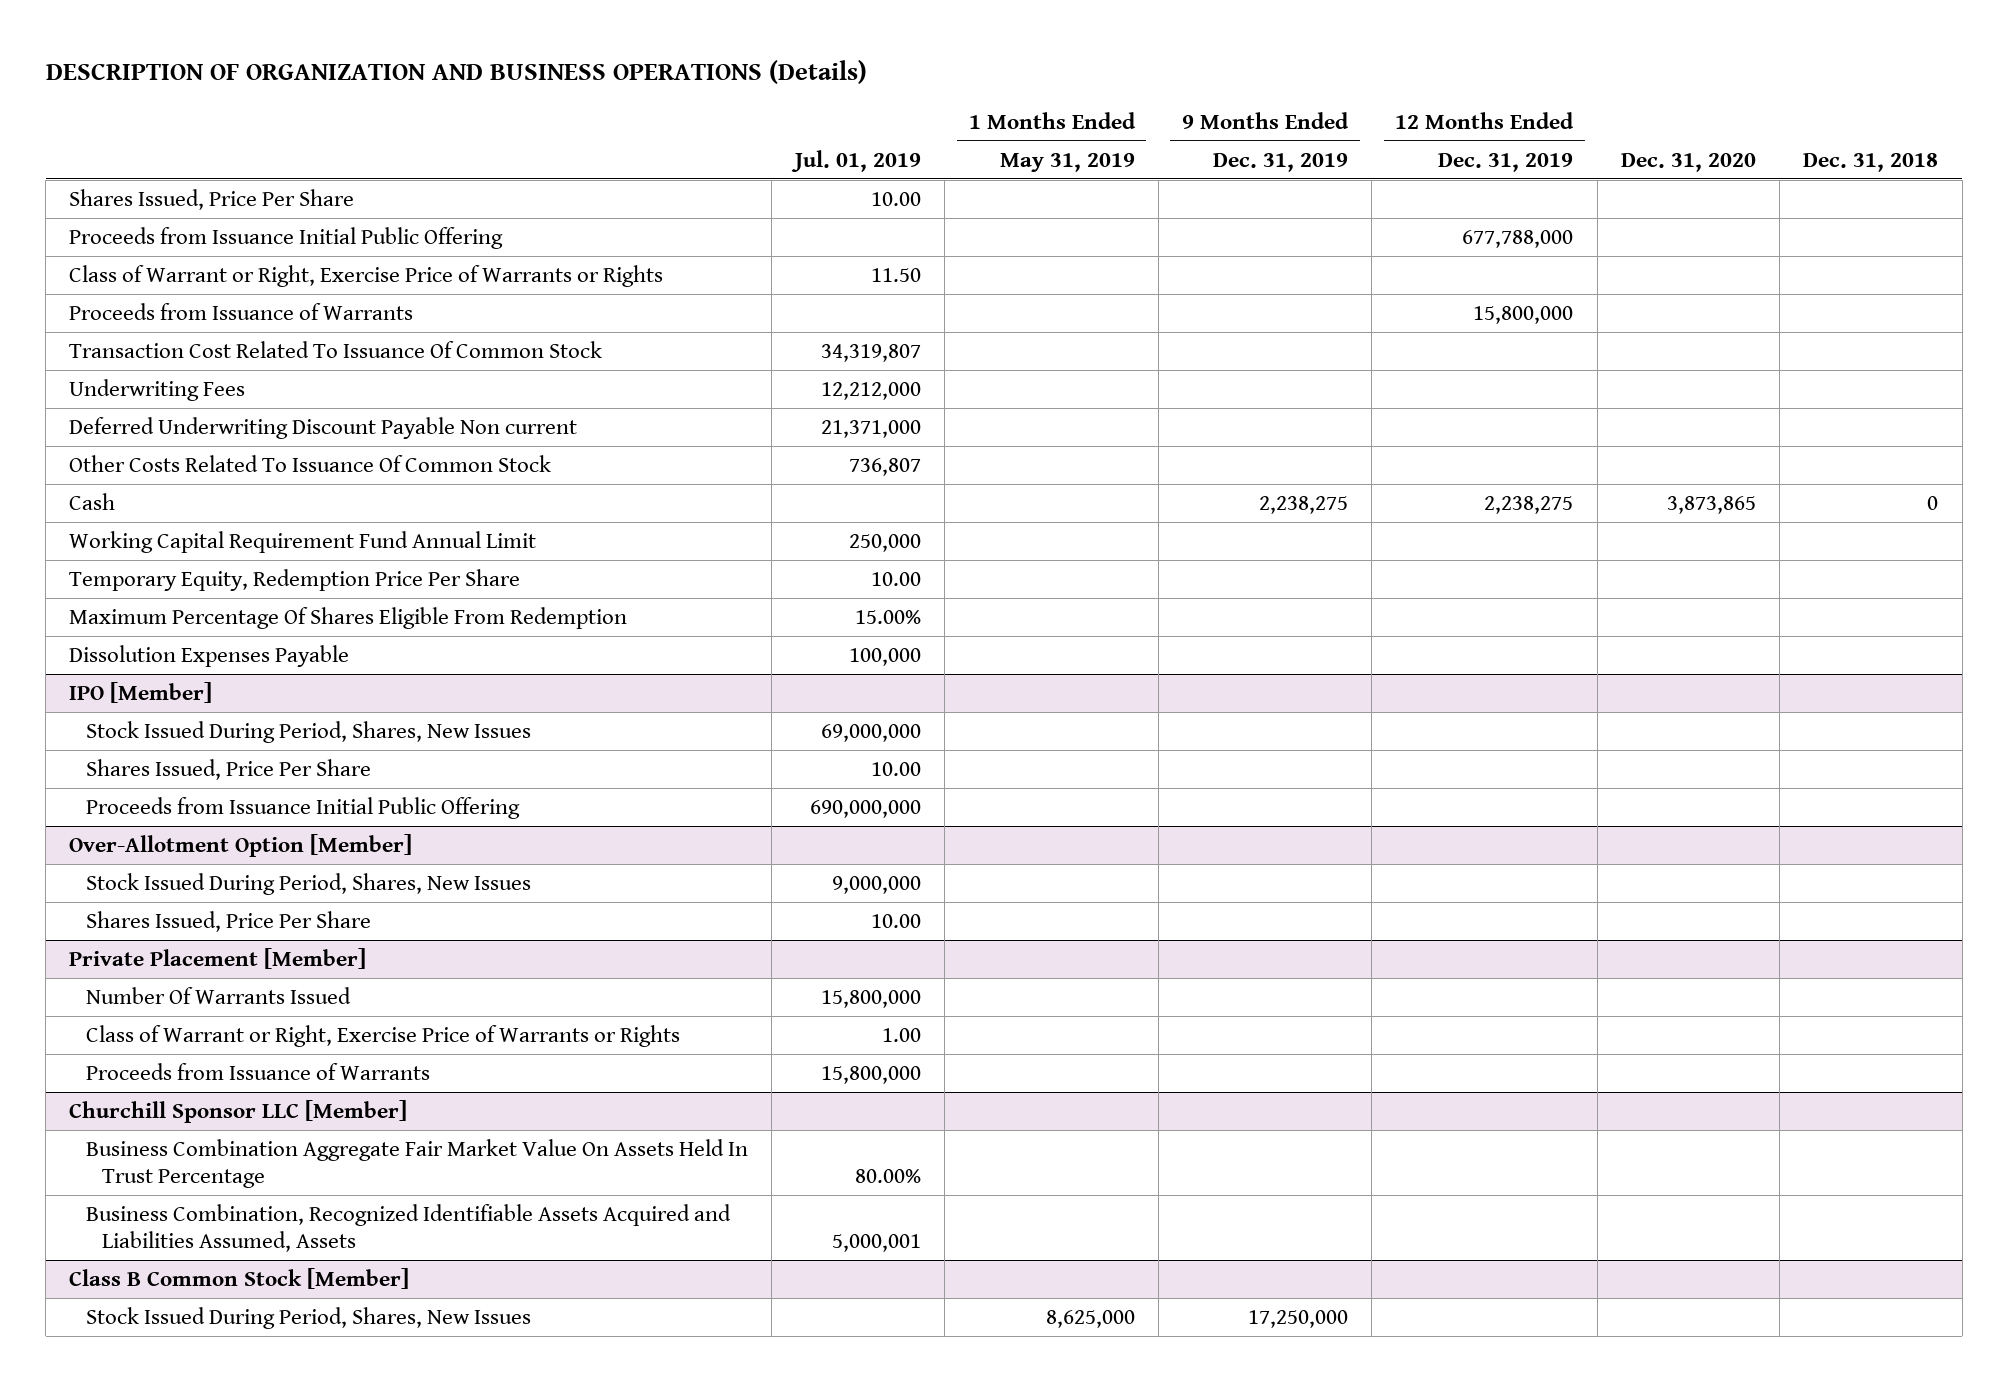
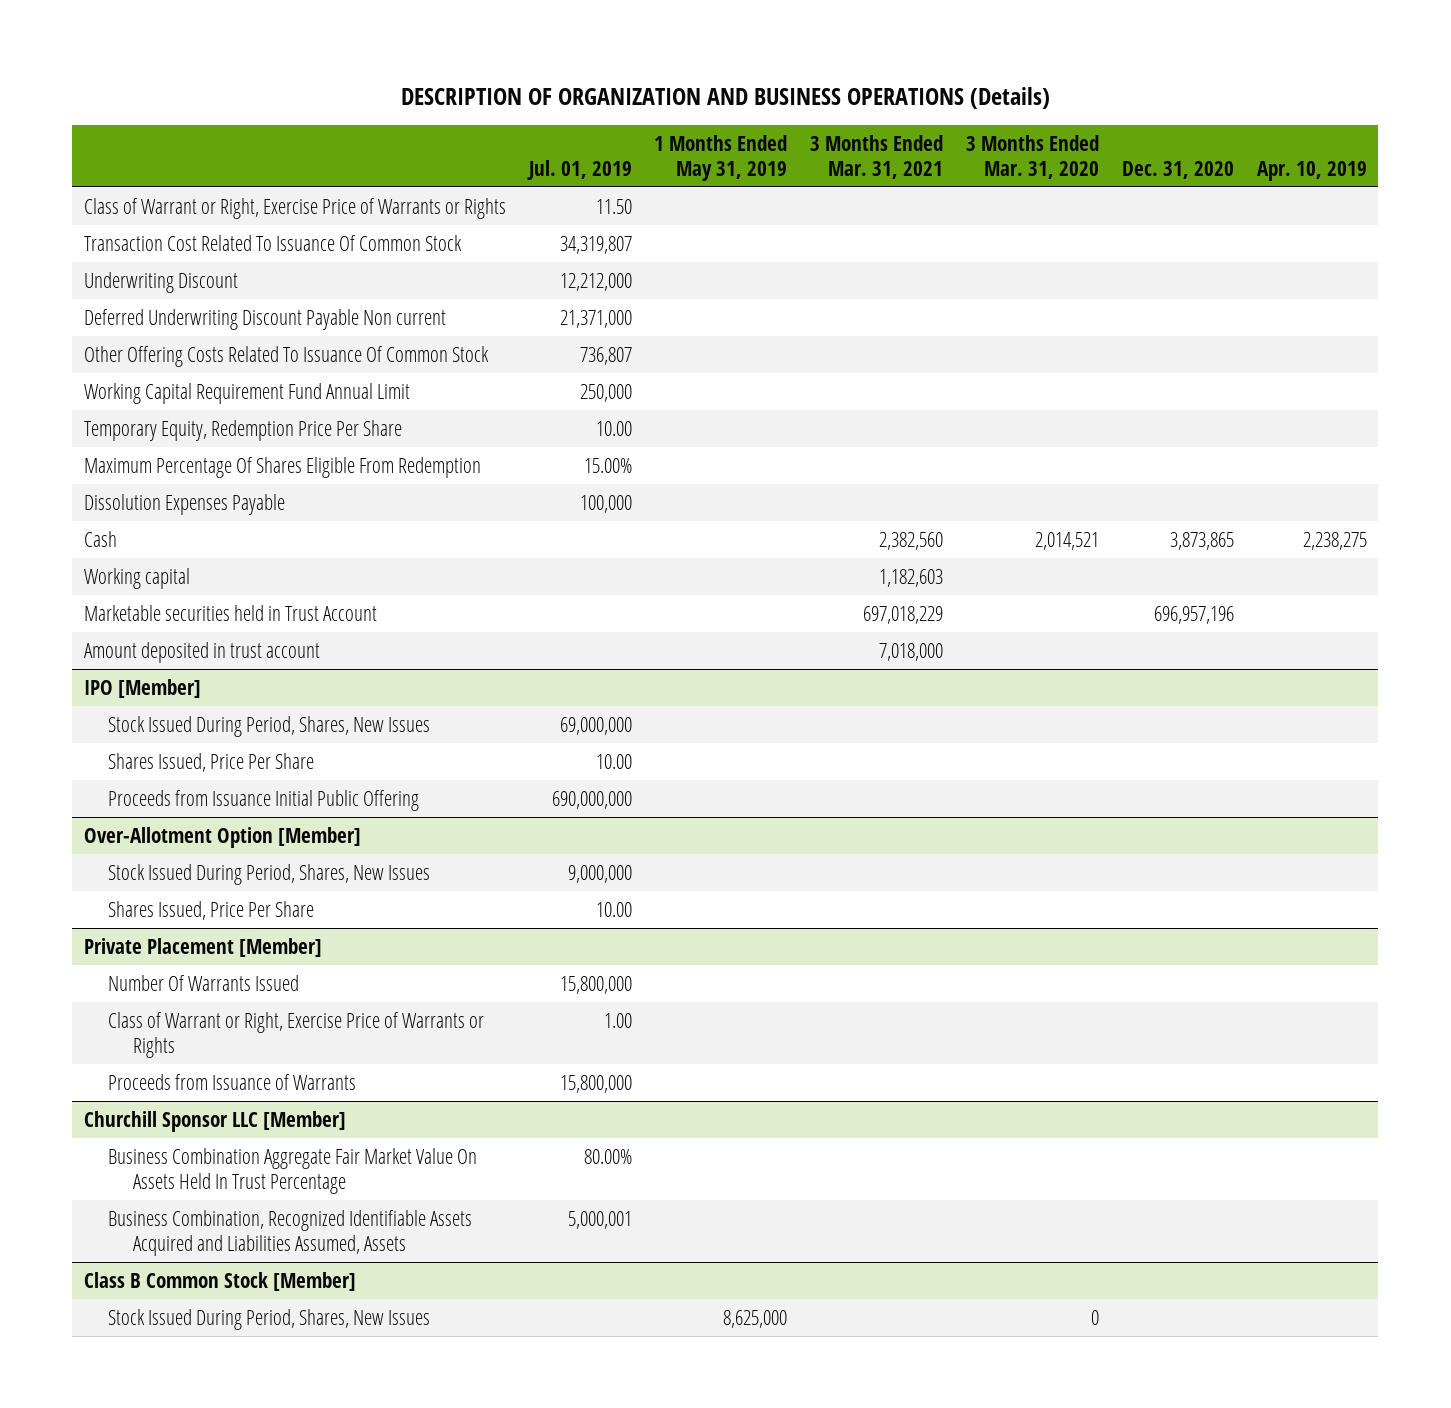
- | Jul. 01, 2019 | 1 Months Ended May 31, 2019 | 9 Months Ended Dec. 31, 2019 | 12 Months Ended Dec. 31, 2019 | Dec. 31, 2020 | Dec. 31, 2018
+ | Jul. 01, 2019 | 1 Months Ended May 31, 2019 | 3 Months Ended Mar. 31, 2021 | 3 Months Ended Mar. 31, 2020 | Dec. 31, 2020 | Apr. 10, 2019
- Shares Issued, Price Per Share | 10.00 | | | | |
- Proceeds from Issuance Initial Public Offering | | | | 677,788,000 | |
- Proceeds from Issuance of Warrants | | | | 15,800,000 | |
- Underwriting Fees | 12,212,000 | | | | |
+ Underwriting Discount | 12,212,000 | | | | |
- Other Costs Related To Issuance Of Common Stock | 736,807 | | | | |
+ Other Offering Costs Related To Issuance Of Common Stock | 736,807 | | | | |
moved down: Cash | | | 2,382,560 | 2,014,521 | 3,873,865 | 2,238,275
+ Working capital | | | 1,182,603 | | |
+ Marketable securities held in Trust Account | | | 697,018,229 | | 696,957,196 |
+ Amount deposited in trust account | | | 7,018,000 | | |

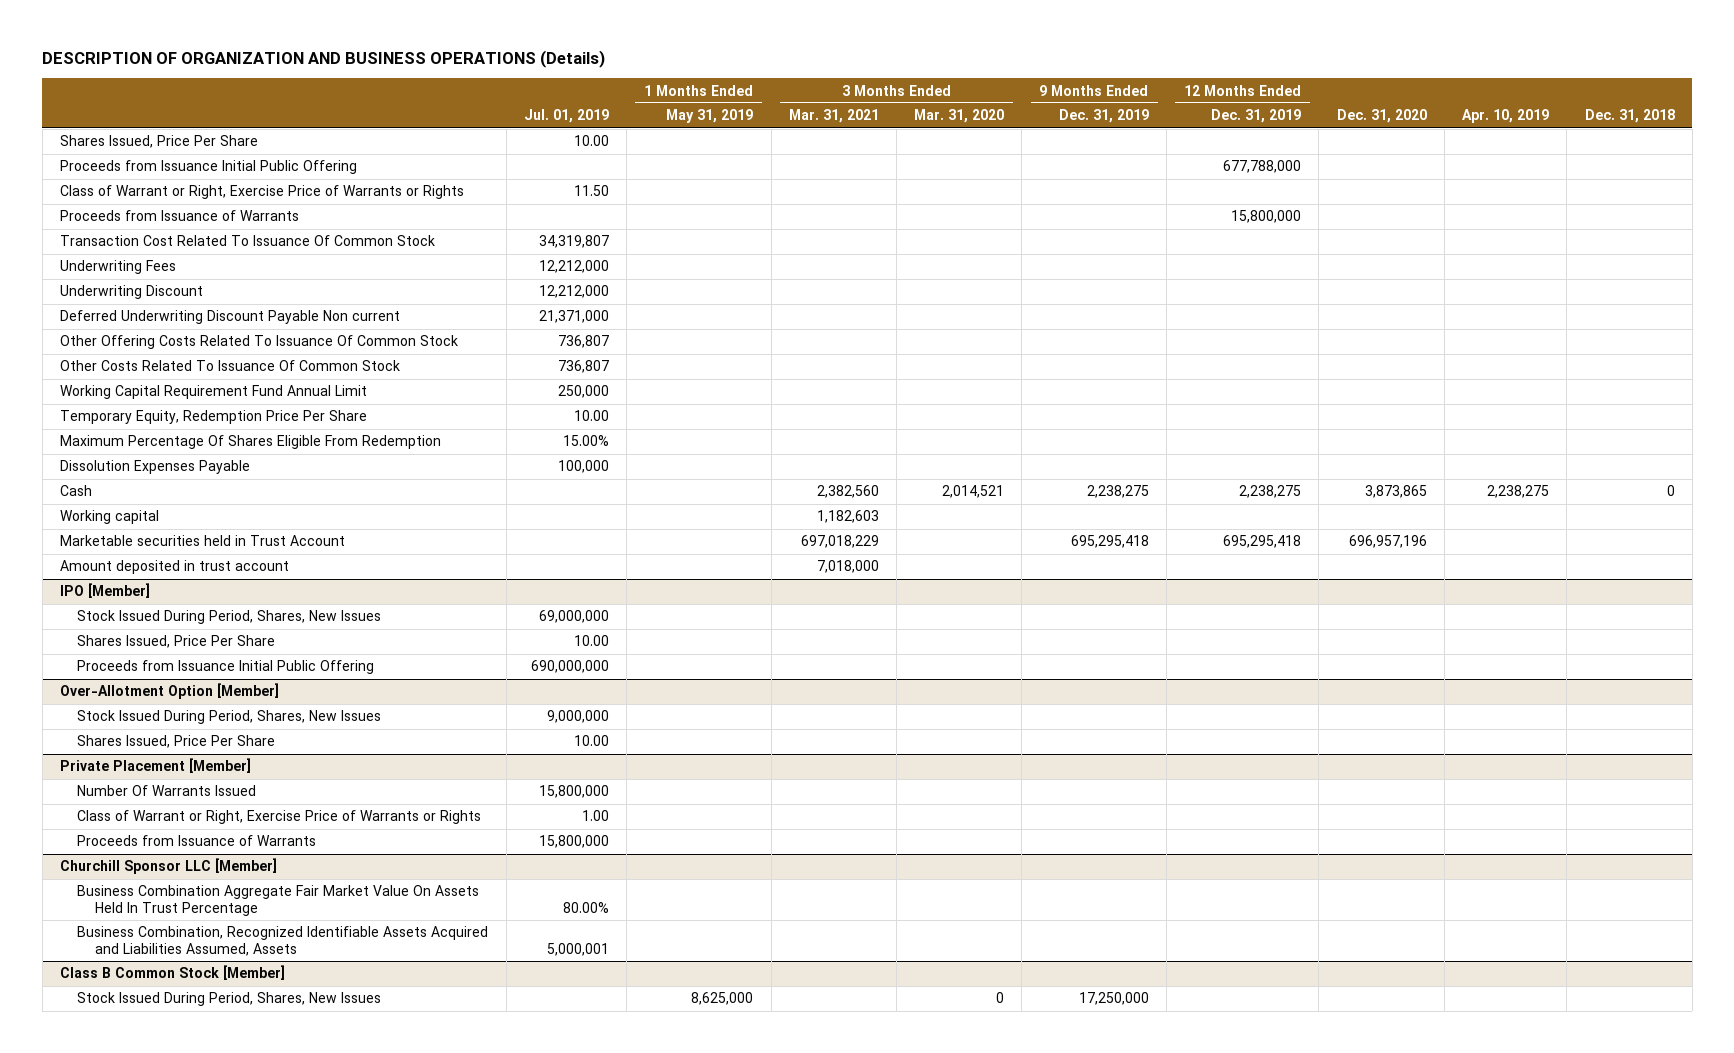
- | Jul. 01, 2019 | 1 Months Ended May 31, 2019 | 3 Months Ended Mar. 31, 2021 | 3 Months Ended Mar. 31, 2020 | Dec. 31, 2020 | Apr. 10, 2019
+ | Jul. 01, 2019 | 1 Months Ended May 31, 2019 | 3 Months Ended Mar. 31, 2021 | 3 Months Ended Mar. 31, 2020 | 9 Months Ended Dec. 31, 2019 | 12 Months Ended Dec. 31, 2019 | Dec. 31, 2020 | Apr. 10, 2019 | Dec. 31, 2018
+ Shares Issued, Price Per Share | 10.00 | | | | | | | |
+ Proceeds from Issuance Initial Public Offering | | | | | | 677,788,000 | | |
+ Proceeds from Issuance of Warrants | | | | | | 15,800,000 | | |
+ Underwriting Fees | 12,212,000 | | | | | | | |
+ Other Costs Related To Issuance Of Common Stock | 736,807 | | | | | | | |

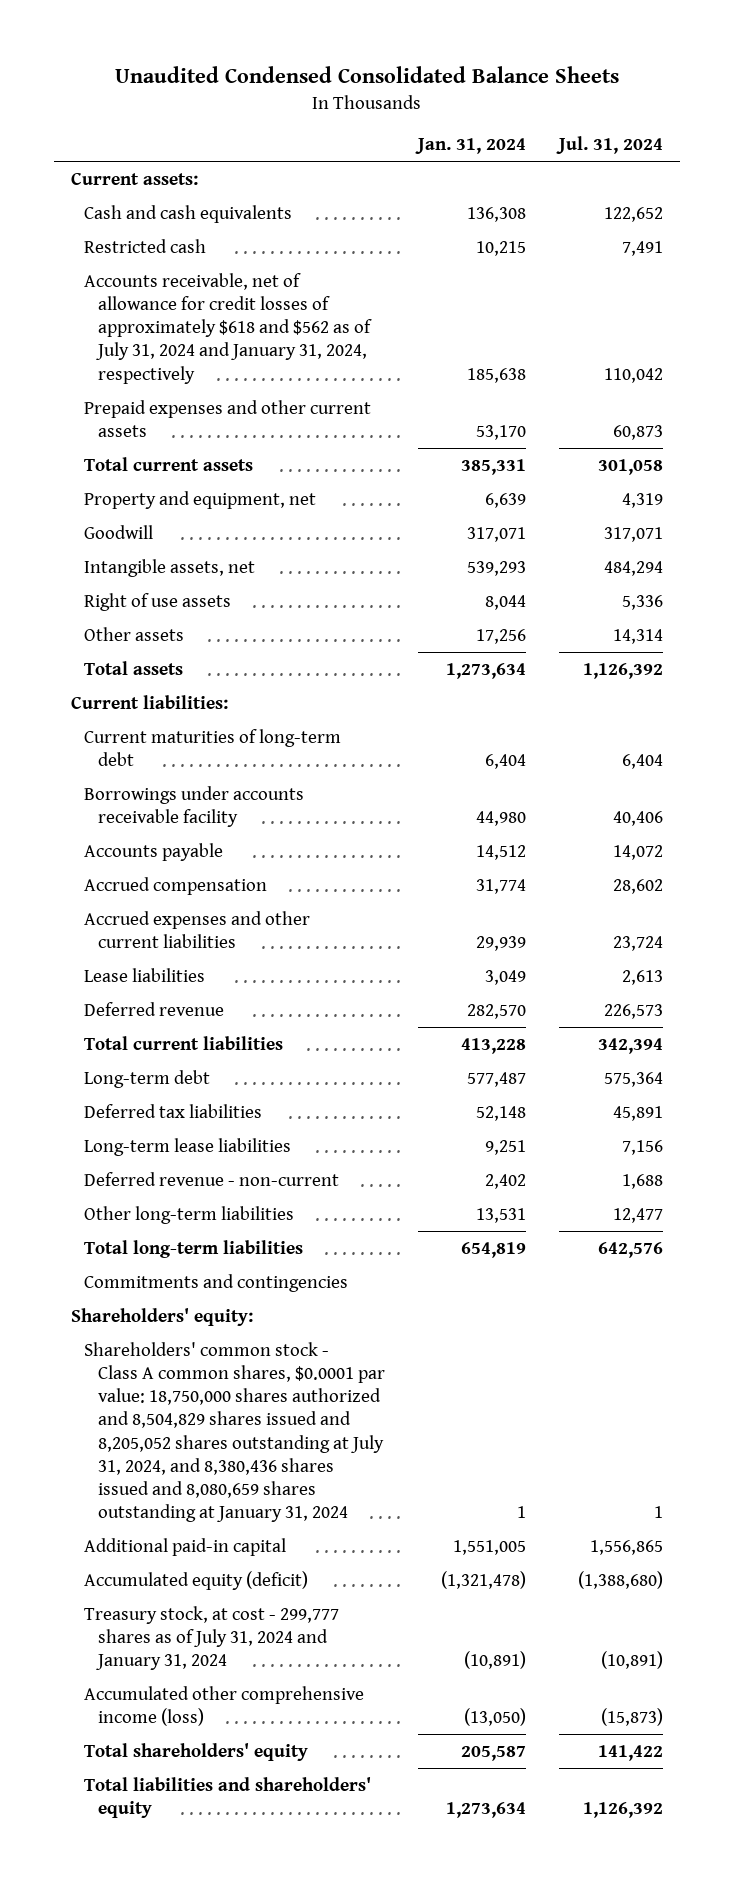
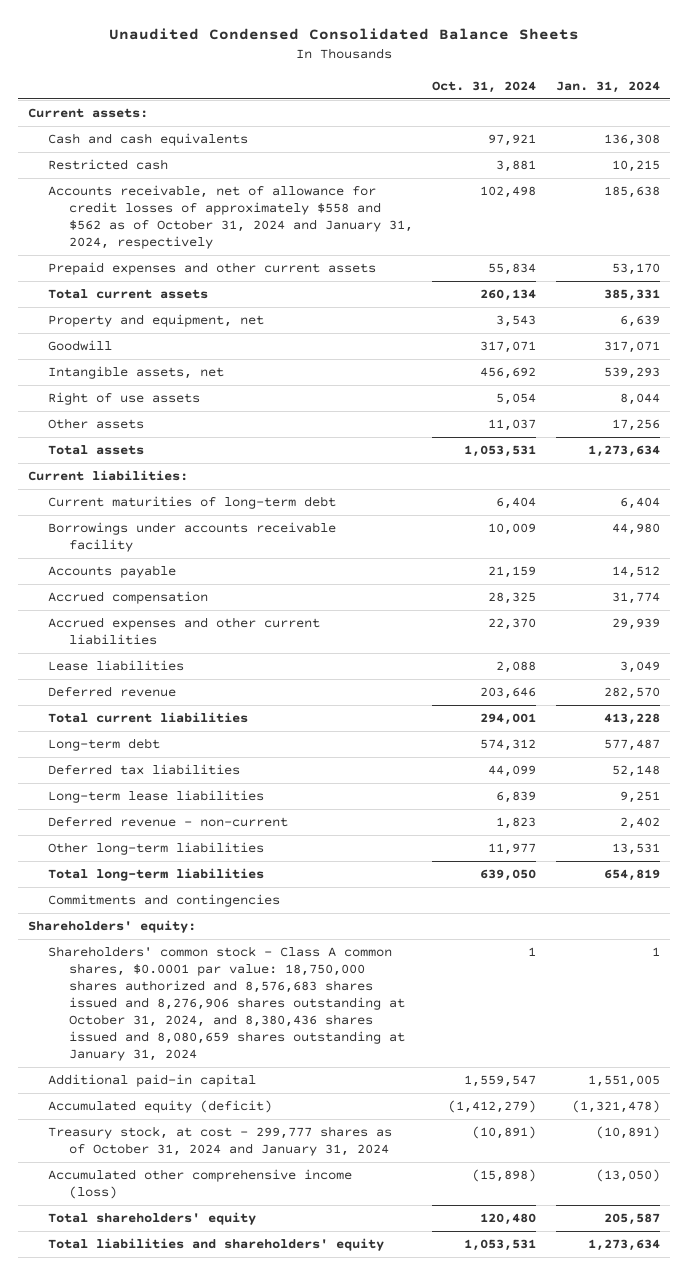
- | Jan. 31, 2024 | Jul. 31, 2024
+ | Oct. 31, 2024 | Jan. 31, 2024
- Accounts receivable, net of allowance for credit losses of approximately $618 and $562 as of July 31, 2024 and January 31, 2024, respectively | 185,638 | 110,042
+ Accounts receivable, net of allowance for credit losses of approximately $558 and $562 as of October 31, 2024 and January 31, 2024, respectively | 102,498 | 185,638
- Shareholders' common stock - Class A common shares, $0.0001 par value: 18,750,000 shares authorized and 8,504,829 shares issued and 8,205,052 shares outstanding at July 31, 2024, and 8,380,436 shares issued and 8,080,659 shares outstanding at January 31, 2024 | 1 | 1
+ Shareholders' common stock - Class A common shares, $0.0001 par value: 18,750,000 shares authorized and 8,576,683 shares issued and 8,276,906 shares outstanding at October 31, 2024, and 8,380,436 shares issued and 8,080,659 shares outstanding at January 31, 2024 | 1 | 1
- Treasury stock, at cost - 299,777 shares as of July 31, 2024 and January 31, 2024 | (10,891) | (10,891)
+ Treasury stock, at cost - 299,777 shares as of October 31, 2024 and January 31, 2024 | (10,891) | (10,891)

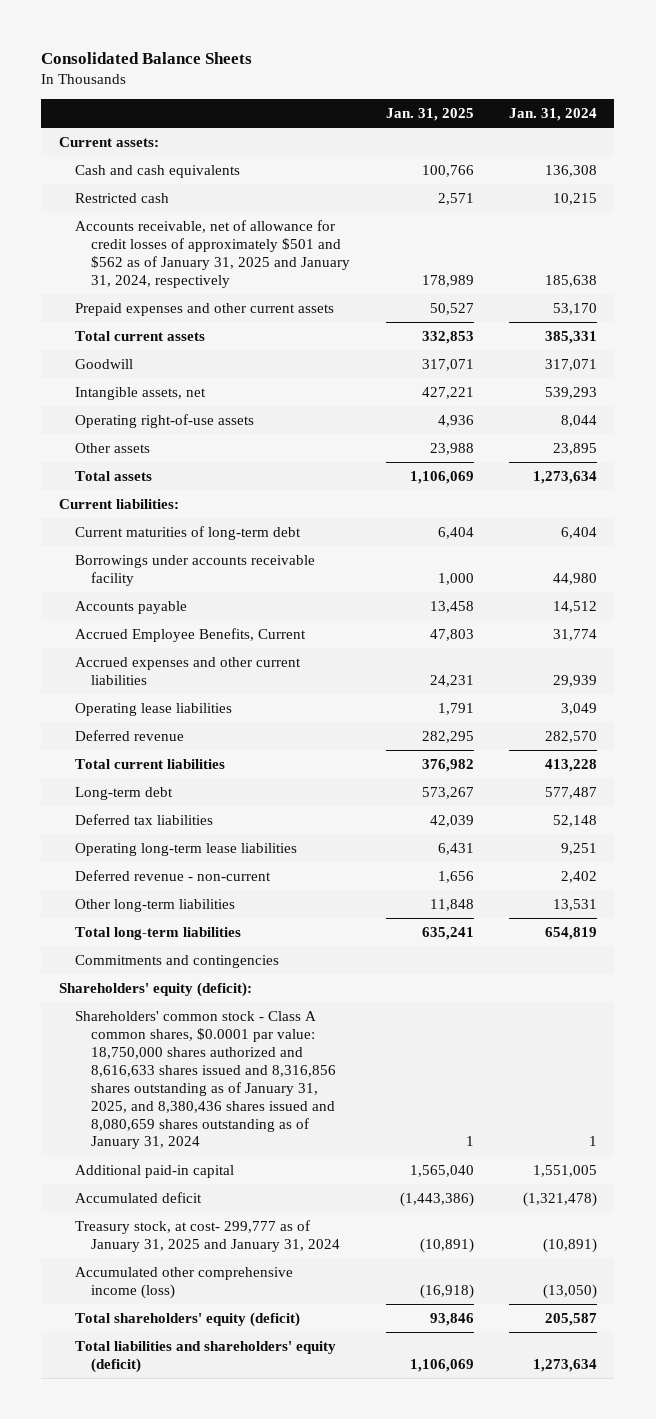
- Unaudited Condensed Consolidated Balance Sheets
+ Consolidated Balance Sheets
- | Oct. 31, 2024 | Jan. 31, 2024
+ | Jan. 31, 2025 | Jan. 31, 2024
- Accounts receivable, net of allowance for credit losses of approximately $558 and $562 as of October 31, 2024 and January 31, 2024, respectively | 102,498 | 185,638
+ Accounts receivable, net of allowance for credit losses of approximately $501 and $562 as of January 31, 2025 and January 31, 2024, respectively | 178,989 | 185,638
- Property and equipment, net | 3,543 | 6,639
- Right of use assets | 5,054 | 8,044
- Other assets | 11,037 | 17,256
+ Operating right-of-use assets | 4,936 | 8,044
+ Other assets | 23,988 | 23,895
- Accrued compensation | 28,325 | 31,774
+ Accrued Employee Benefits, Current | 47,803 | 31,774
- Lease liabilities | 2,088 | 3,049
+ Operating lease liabilities | 1,791 | 3,049
- Long-term lease liabilities | 6,839 | 9,251
+ Operating long-term lease liabilities | 6,431 | 9,251
- Shareholders' equity:
- Shareholders' common stock - Class A common shares, $0.0001 par value: 18,750,000 shares authorized and 8,576,683 shares issued and 8,276,906 shares outstanding at October 31, 2024, and 8,380,436 shares issued and 8,080,659 shares outstanding at January 31, 2024 | 1 | 1
+ Shareholders' equity (deficit):
+ Shareholders' common stock - Class A common shares, $0.0001 par value: 18,750,000 shares authorized and 8,616,633 shares issued and 8,316,856 shares outstanding as of January 31, 2025, and 8,380,436 shares issued and 8,080,659 shares outstanding as of January 31, 2024 | 1 | 1
- Accumulated equity (deficit) | (1,412,279) | (1,321,478)
- Treasury stock, at cost - 299,777 shares as of October 31, 2024 and January 31, 2024 | (10,891) | (10,891)
+ Accumulated deficit | (1,443,386) | (1,321,478)
+ Treasury stock, at cost- 299,777 as of January 31, 2025 and January 31, 2024 | (10,891) | (10,891)
- Total shareholders' equity | 120,480 | 205,587
- Total liabilities and shareholders' equity | 1,053,531 | 1,273,634
+ Total shareholders' equity (deficit) | 93,846 | 205,587
+ Total liabilities and shareholders' equity (deficit) | 1,106,069 | 1,273,634

